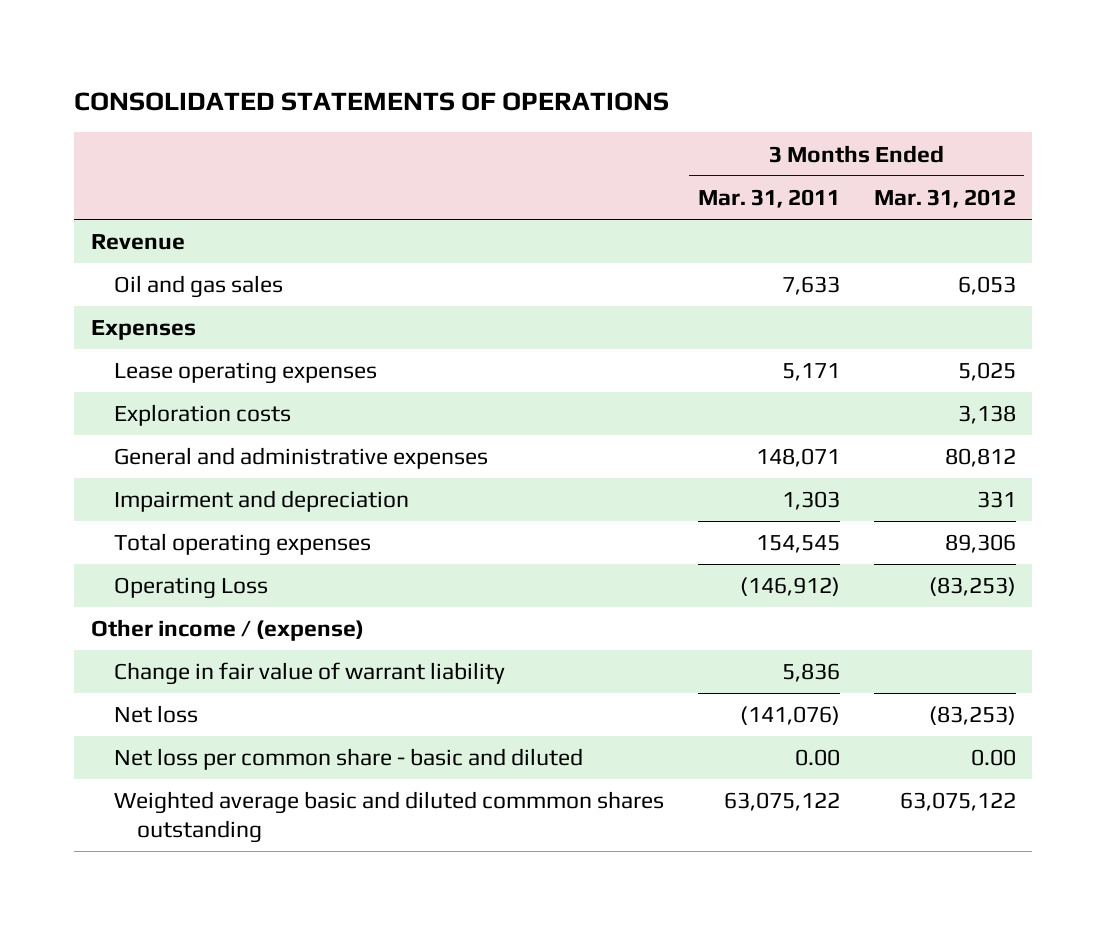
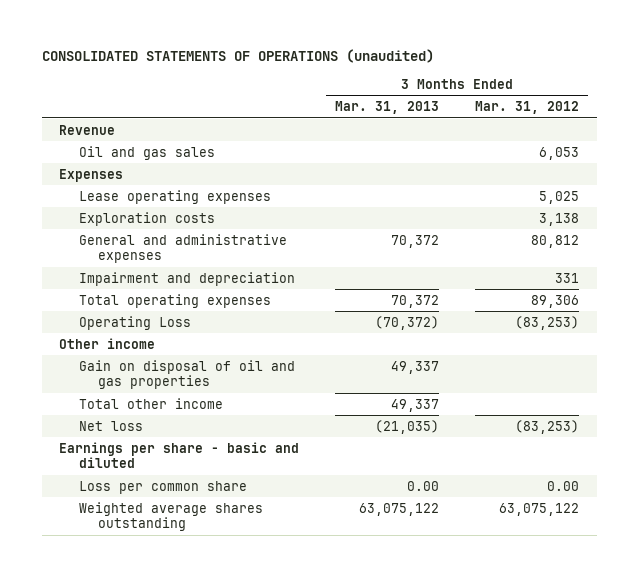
- CONSOLIDATED STATEMENTS OF OPERATIONS
+ CONSOLIDATED STATEMENTS OF OPERATIONS (unaudited)
- | 3 Months Ended Mar. 31, 2011 | 3 Months Ended Mar. 31, 2012
+ | 3 Months Ended Mar. 31, 2013 | 3 Months Ended Mar. 31, 2012
- Other income / (expense)
- Change in fair value of warrant liability | 5,836 |
+ Other income
+ Gain on disposal of oil and gas properties | 49,337 |
+ Total other income | 49,337 |
- Net loss per common share - basic and diluted | 0.00 | 0.00
- Weighted average basic and diluted commmon shares outstanding | 63,075,122 | 63,075,122
+ Earnings per share - basic and diluted
+ Loss per common share | 0.00 | 0.00
+ Weighted average shares outstanding | 63,075,122 | 63,075,122

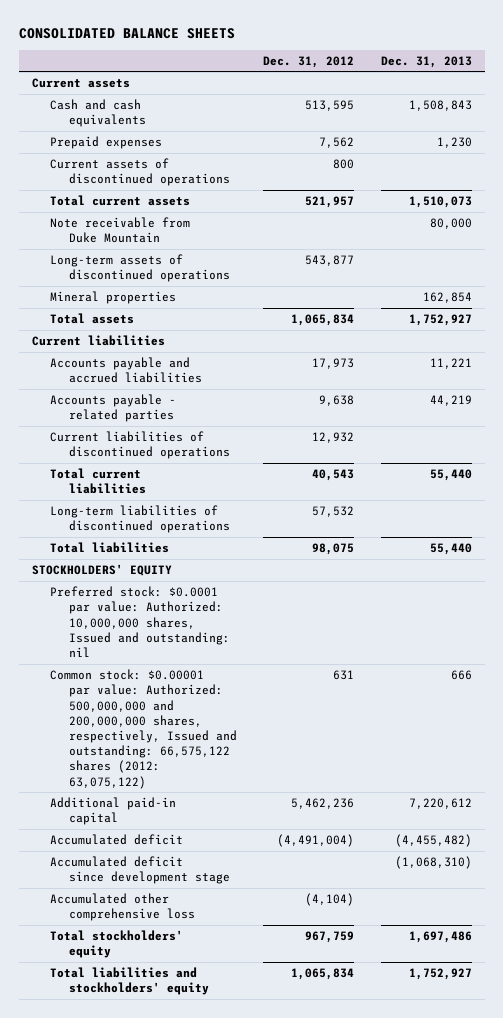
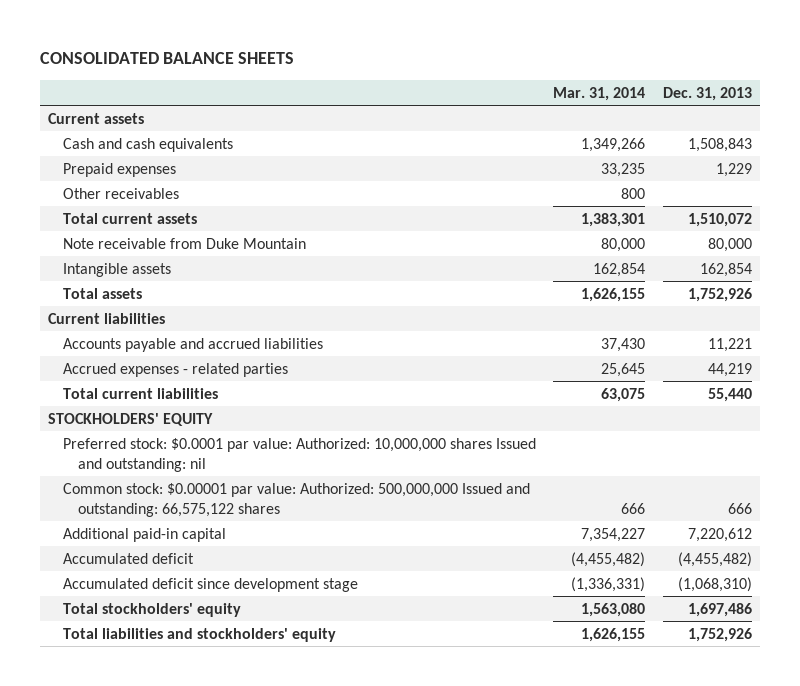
- | Dec. 31, 2012 | Dec. 31, 2013
+ | Mar. 31, 2014 | Dec. 31, 2013
- Prepaid expenses | 7,562 | 1,230
- Current assets of discontinued operations | 800 |
- Total current assets | 521,957 | 1,510,073
+ Prepaid expenses | 33,235 | 1,229
+ Other receivables | 800 |
+ Total current assets | 1,383,301 | 1,510,072
- Long-term assets of discontinued operations | 543,877 |
- Mineral properties | | 162,854
- Total assets | 1,065,834 | 1,752,927
+ Intangible assets | 162,854 | 162,854
+ Total assets | 1,626,155 | 1,752,926
- Accounts payable - related parties | 9,638 | 44,219
- Current liabilities of discontinued operations | 12,932 |
+ Accrued expenses - related parties | 25,645 | 44,219
- Long-term liabilities of discontinued operations | 57,532 |
- Total liabilities | 98,075 | 55,440
- Preferred stock: $0.0001 par value: Authorized: 10,000,000 shares, Issued and outstanding: nil
- Common stock: $0.00001 par value: Authorized: 500,000,000 and 200,000,000 shares, respectively, Issued and outstanding: 66,575,122 shares (2012: 63,075,122) | 631 | 666
+ Preferred stock: $0.0001 par value: Authorized: 10,000,000 shares Issued and outstanding: nil
+ Common stock: $0.00001 par value: Authorized: 500,000,000 Issued and outstanding: 66,575,122 shares | 666 | 666
- Accumulated other comprehensive loss | (4,104) |
- Total liabilities and stockholders' equity | 1,065,834 | 1,752,927
+ Total liabilities and stockholders' equity | 1,626,155 | 1,752,926

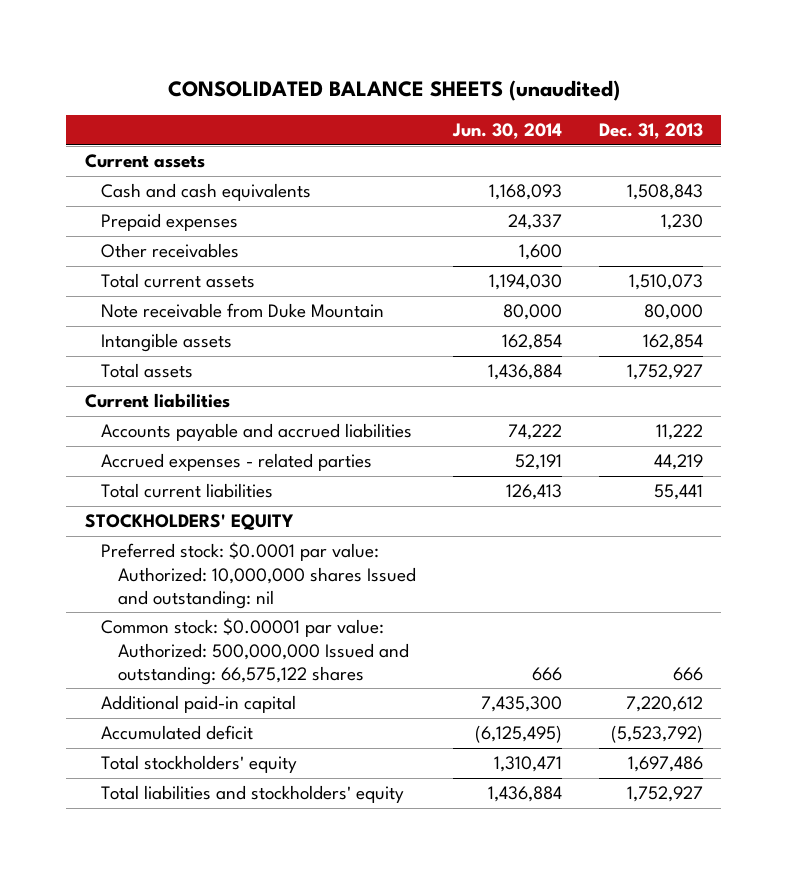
- CONSOLIDATED BALANCE SHEETS
+ CONSOLIDATED BALANCE SHEETS (unaudited)
- | Mar. 31, 2014 | Dec. 31, 2013
+ | Jun. 30, 2014 | Dec. 31, 2013
- Prepaid expenses | 33,235 | 1,229
+ Prepaid expenses | 24,337 | 1,230
- Total current assets | 1,383,301 | 1,510,072
+ Total current assets | 1,194,030 | 1,510,073
- Total assets | 1,626,155 | 1,752,926
+ Total assets | 1,436,884 | 1,752,927
- Accounts payable and accrued liabilities | 37,430 | 11,221
+ Accounts payable and accrued liabilities | 74,222 | 11,222
- Total current liabilities | 63,075 | 55,440
+ Total current liabilities | 126,413 | 55,441
- Accumulated deficit | (4,455,482) | (4,455,482)
- Accumulated deficit since development stage | (1,336,331) | (1,068,310)
+ Accumulated deficit | (6,125,495) | (5,523,792)
- Total liabilities and stockholders' equity | 1,626,155 | 1,752,926
+ Total liabilities and stockholders' equity | 1,436,884 | 1,752,927

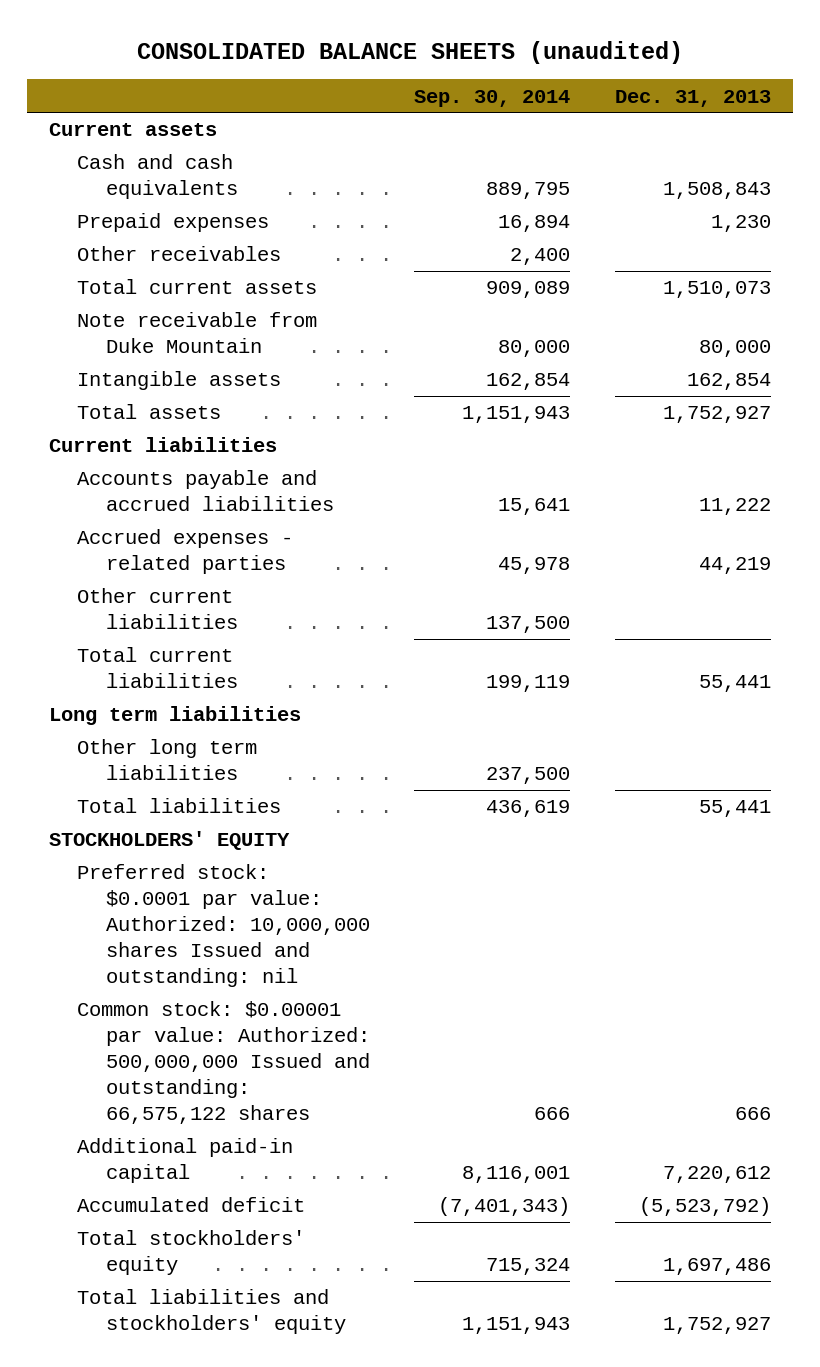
- | Jun. 30, 2014 | Dec. 31, 2013
+ | Sep. 30, 2014 | Dec. 31, 2013
+ Other current liabilities | 137,500 |
+ Long term liabilities
+ Other long term liabilities | 237,500 |
+ Total liabilities | 436,619 | 55,441

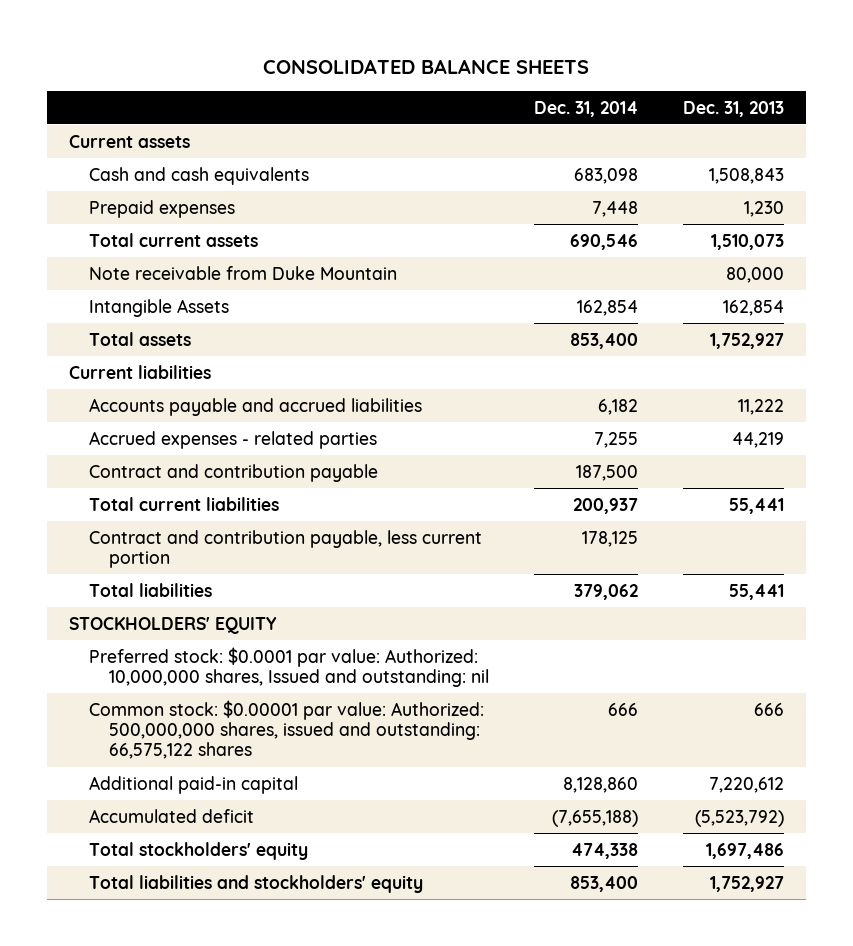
- CONSOLIDATED BALANCE SHEETS (unaudited)
+ CONSOLIDATED BALANCE SHEETS
- | Sep. 30, 2014 | Dec. 31, 2013
+ | Dec. 31, 2014 | Dec. 31, 2013
- Other receivables | 2,400 |
- Intangible assets | 162,854 | 162,854
+ Intangible Assets | 162,854 | 162,854
- Other current liabilities | 137,500 |
+ Contract and contribution payable | 187,500 |
- Long term liabilities
- Other long term liabilities | 237,500 |
+ Contract and contribution payable, less current portion | 178,125 |
- Preferred stock: $0.0001 par value: Authorized: 10,000,000 shares Issued and outstanding: nil
- Common stock: $0.00001 par value: Authorized: 500,000,000 Issued and outstanding: 66,575,122 shares | 666 | 666
+ Preferred stock: $0.0001 par value: Authorized: 10,000,000 shares, Issued and outstanding: nil
+ Common stock: $0.00001 par value: Authorized: 500,000,000 shares, issued and outstanding: 66,575,122 shares | 666 | 666

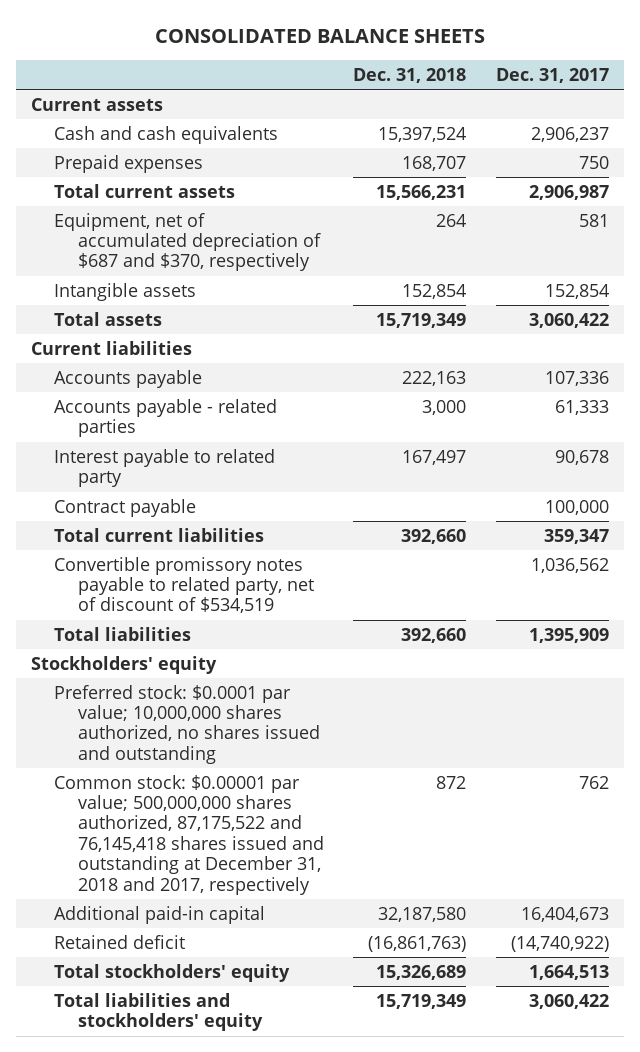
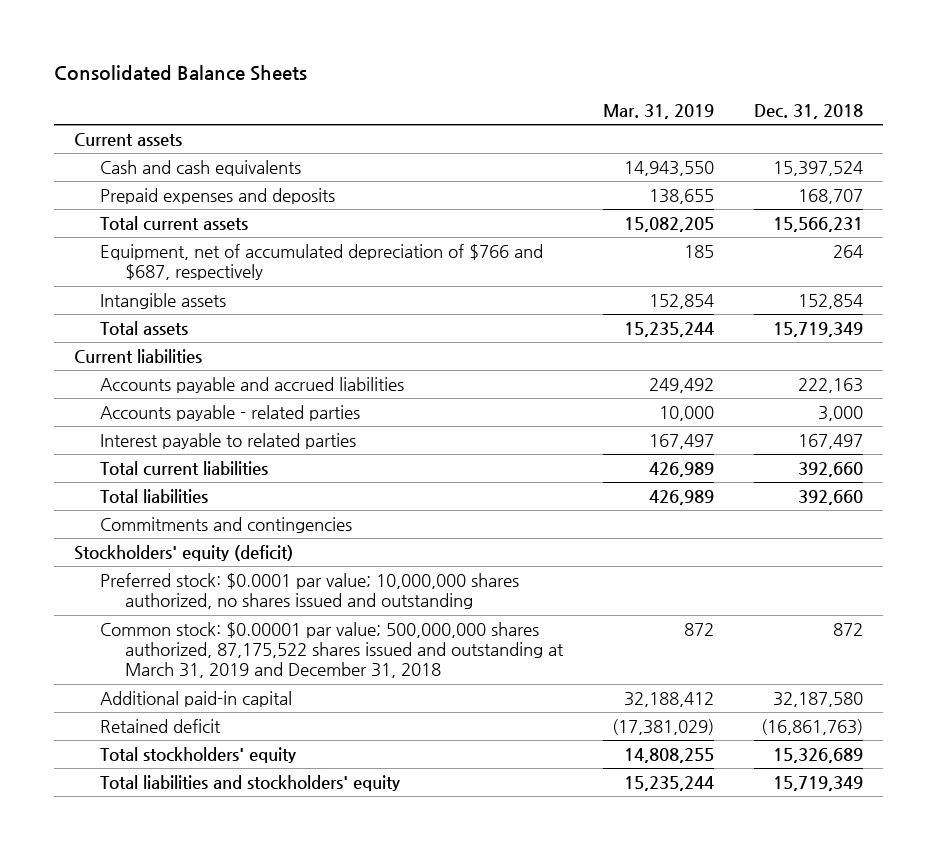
- CONSOLIDATED BALANCE SHEETS
+ Consolidated Balance Sheets
- | Dec. 31, 2018 | Dec. 31, 2017
+ | Mar. 31, 2019 | Dec. 31, 2018
- Prepaid expenses | 168,707 | 750
+ Prepaid expenses and deposits | 138,655 | 168,707
- Equipment, net of accumulated depreciation of $687 and $370, respectively | 264 | 581
+ Equipment, net of accumulated depreciation of $766 and $687, respectively | 185 | 264
- Accounts payable | 222,163 | 107,336
+ Accounts payable and accrued liabilities | 249,492 | 222,163
- Interest payable to related party | 167,497 | 90,678
- Contract payable | | 100,000
+ Interest payable to related parties | 167,497 | 167,497
- Convertible promissory notes payable to related party, net of discount of $534,519 | | 1,036,562
- Stockholders' equity
+ Commitments and contingencies
+ Stockholders' equity (deficit)
- Common stock: $0.00001 par value; 500,000,000 shares authorized, 87,175,522 and 76,145,418 shares issued and outstanding at December 31, 2018 and 2017, respectively | 872 | 762
+ Common stock: $0.00001 par value; 500,000,000 shares authorized, 87,175,522 shares issued and outstanding at March 31, 2019 and December 31, 2018 | 872 | 872

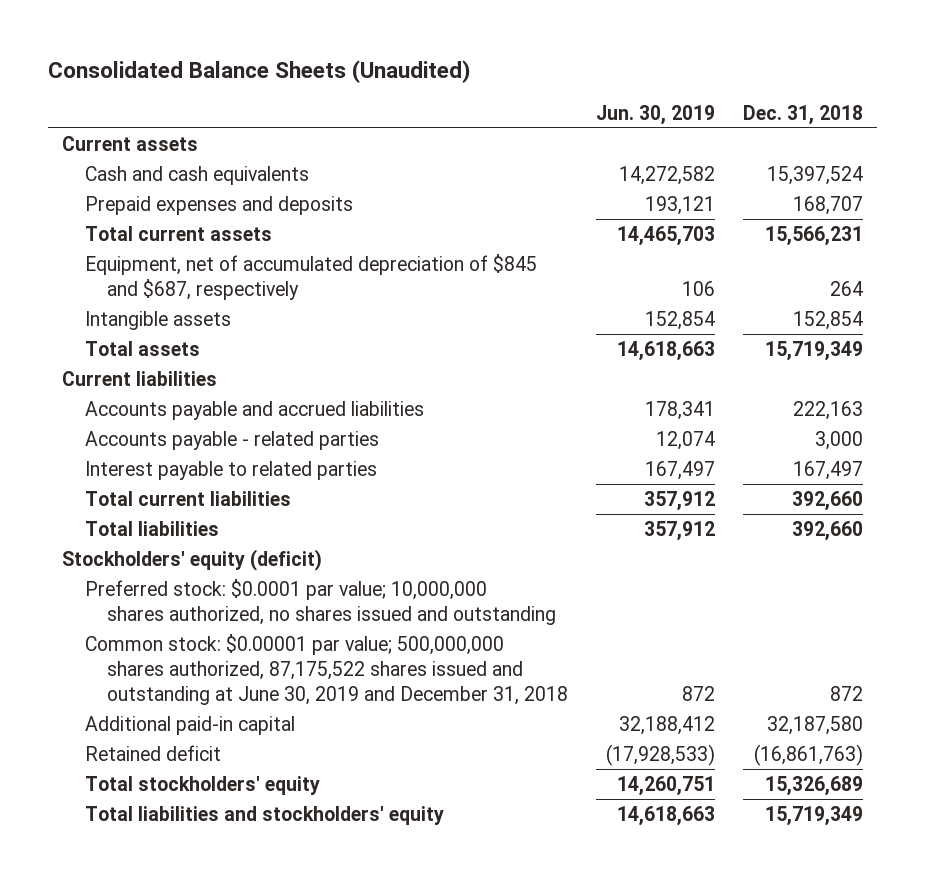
- Consolidated Balance Sheets
+ Consolidated Balance Sheets (Unaudited)
- | Mar. 31, 2019 | Dec. 31, 2018
+ | Jun. 30, 2019 | Dec. 31, 2018
- Equipment, net of accumulated depreciation of $766 and $687, respectively | 185 | 264
+ Equipment, net of accumulated depreciation of $845 and $687, respectively | 106 | 264
- Commitments and contingencies
- Common stock: $0.00001 par value; 500,000,000 shares authorized, 87,175,522 shares issued and outstanding at March 31, 2019 and December 31, 2018 | 872 | 872
+ Common stock: $0.00001 par value; 500,000,000 shares authorized, 87,175,522 shares issued and outstanding at June 30, 2019 and December 31, 2018 | 872 | 872

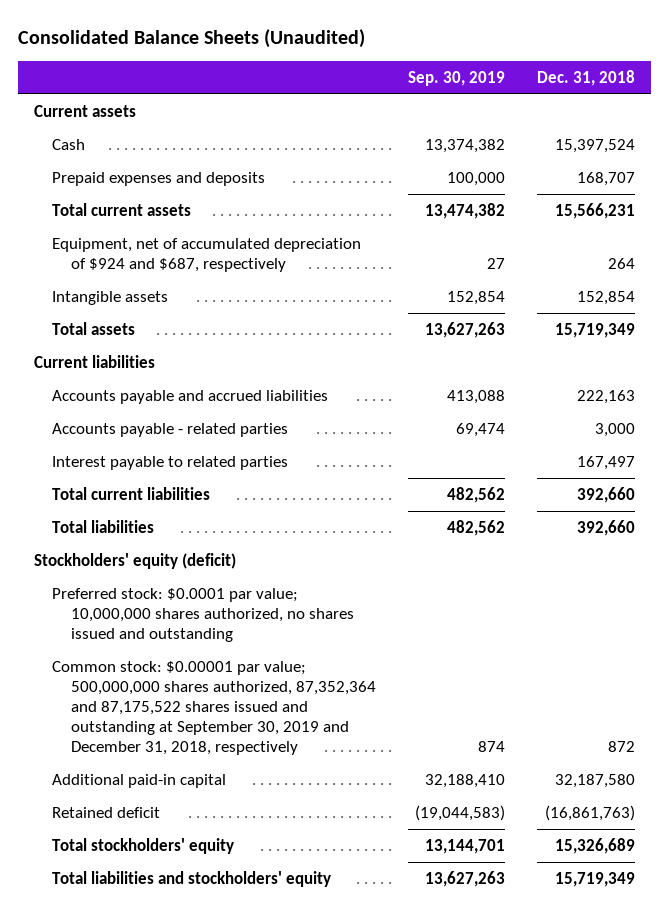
- | Jun. 30, 2019 | Dec. 31, 2018
+ | Sep. 30, 2019 | Dec. 31, 2018
- Cash and cash equivalents | 14,272,582 | 15,397,524
+ Cash | 13,374,382 | 15,397,524
- Equipment, net of accumulated depreciation of $845 and $687, respectively | 106 | 264
+ Equipment, net of accumulated depreciation of $924 and $687, respectively | 27 | 264
- Common stock: $0.00001 par value; 500,000,000 shares authorized, 87,175,522 shares issued and outstanding at June 30, 2019 and December 31, 2018 | 872 | 872
+ Common stock: $0.00001 par value; 500,000,000 shares authorized, 87,352,364 and 87,175,522 shares issued and outstanding at September 30, 2019 and December 31, 2018, respectively | 874 | 872

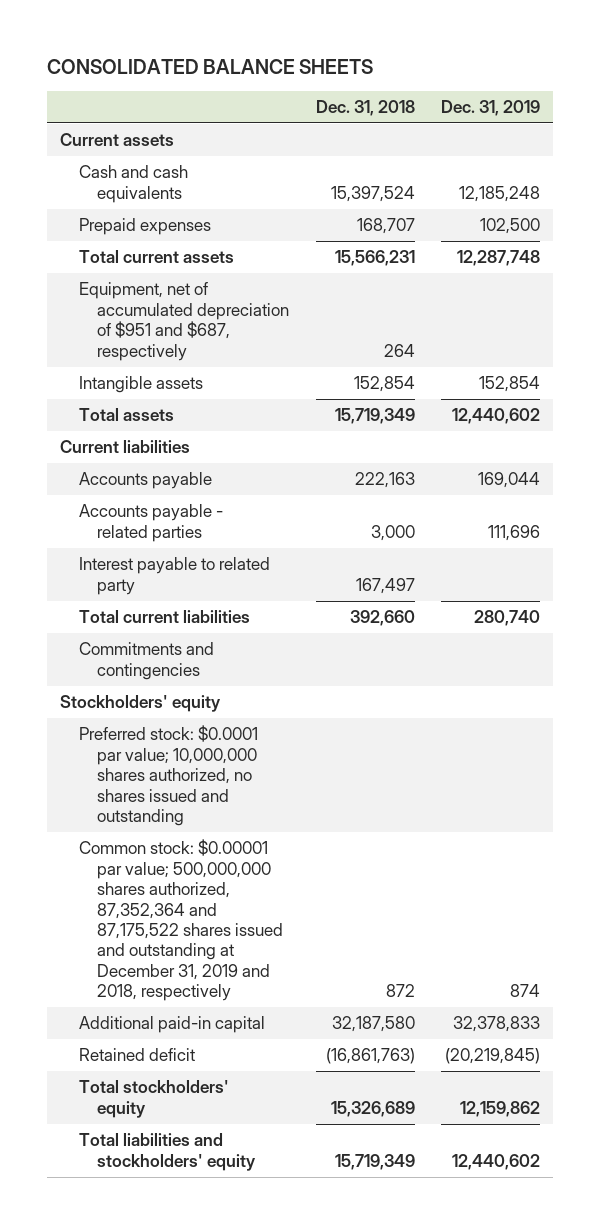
- Consolidated Balance Sheets (Unaudited)
+ CONSOLIDATED BALANCE SHEETS
- | Sep. 30, 2019 | Dec. 31, 2018
+ | Dec. 31, 2018 | Dec. 31, 2019
- Cash | 13,374,382 | 15,397,524
- Prepaid expenses and deposits | 100,000 | 168,707
+ Cash and cash equivalents | 15,397,524 | 12,185,248
+ Prepaid expenses | 168,707 | 102,500
- Equipment, net of accumulated depreciation of $924 and $687, respectively | 27 | 264
+ Equipment, net of accumulated depreciation of $951 and $687, respectively | 264 |
- Accounts payable and accrued liabilities | 413,088 | 222,163
+ Accounts payable | 222,163 | 169,044
- Interest payable to related parties | | 167,497
+ Interest payable to related party | 167,497 |
- Total liabilities | 482,562 | 392,660
- Stockholders' equity (deficit)
+ Commitments and contingencies
+ Stockholders' equity
- Common stock: $0.00001 par value; 500,000,000 shares authorized, 87,352,364 and 87,175,522 shares issued and outstanding at September 30, 2019 and December 31, 2018, respectively | 874 | 872
+ Common stock: $0.00001 par value; 500,000,000 shares authorized, 87,352,364 and 87,175,522 shares issued and outstanding at December 31, 2019 and 2018, respectively | 872 | 874

